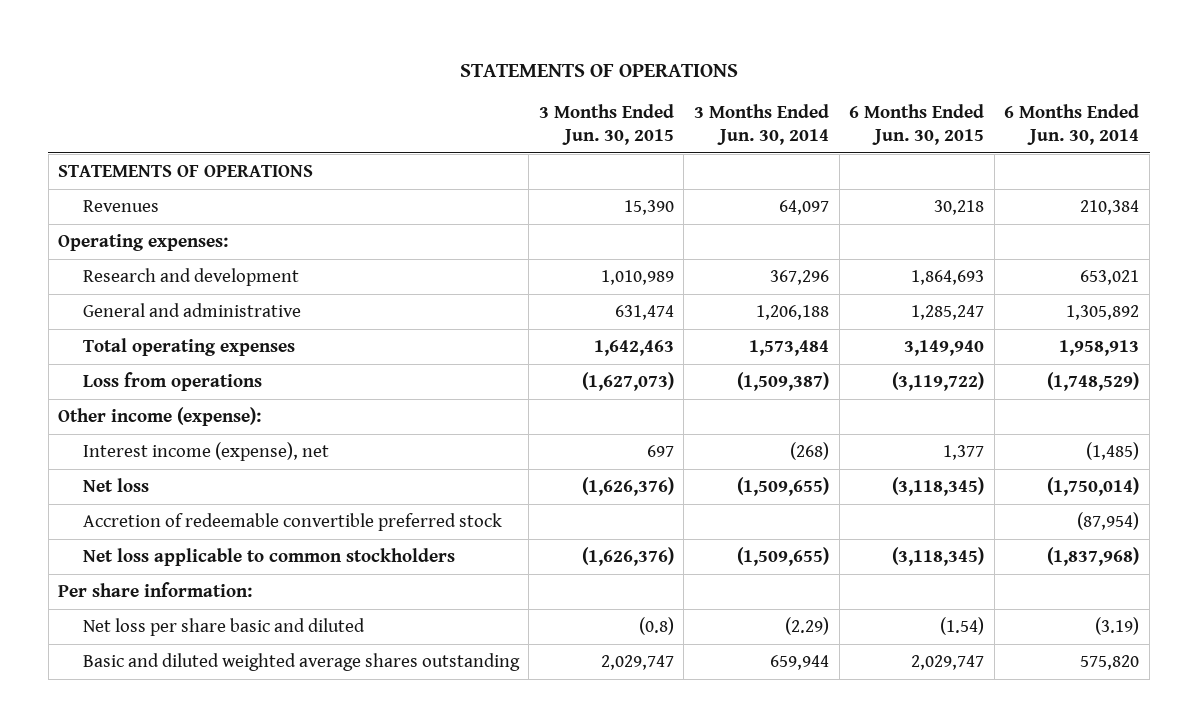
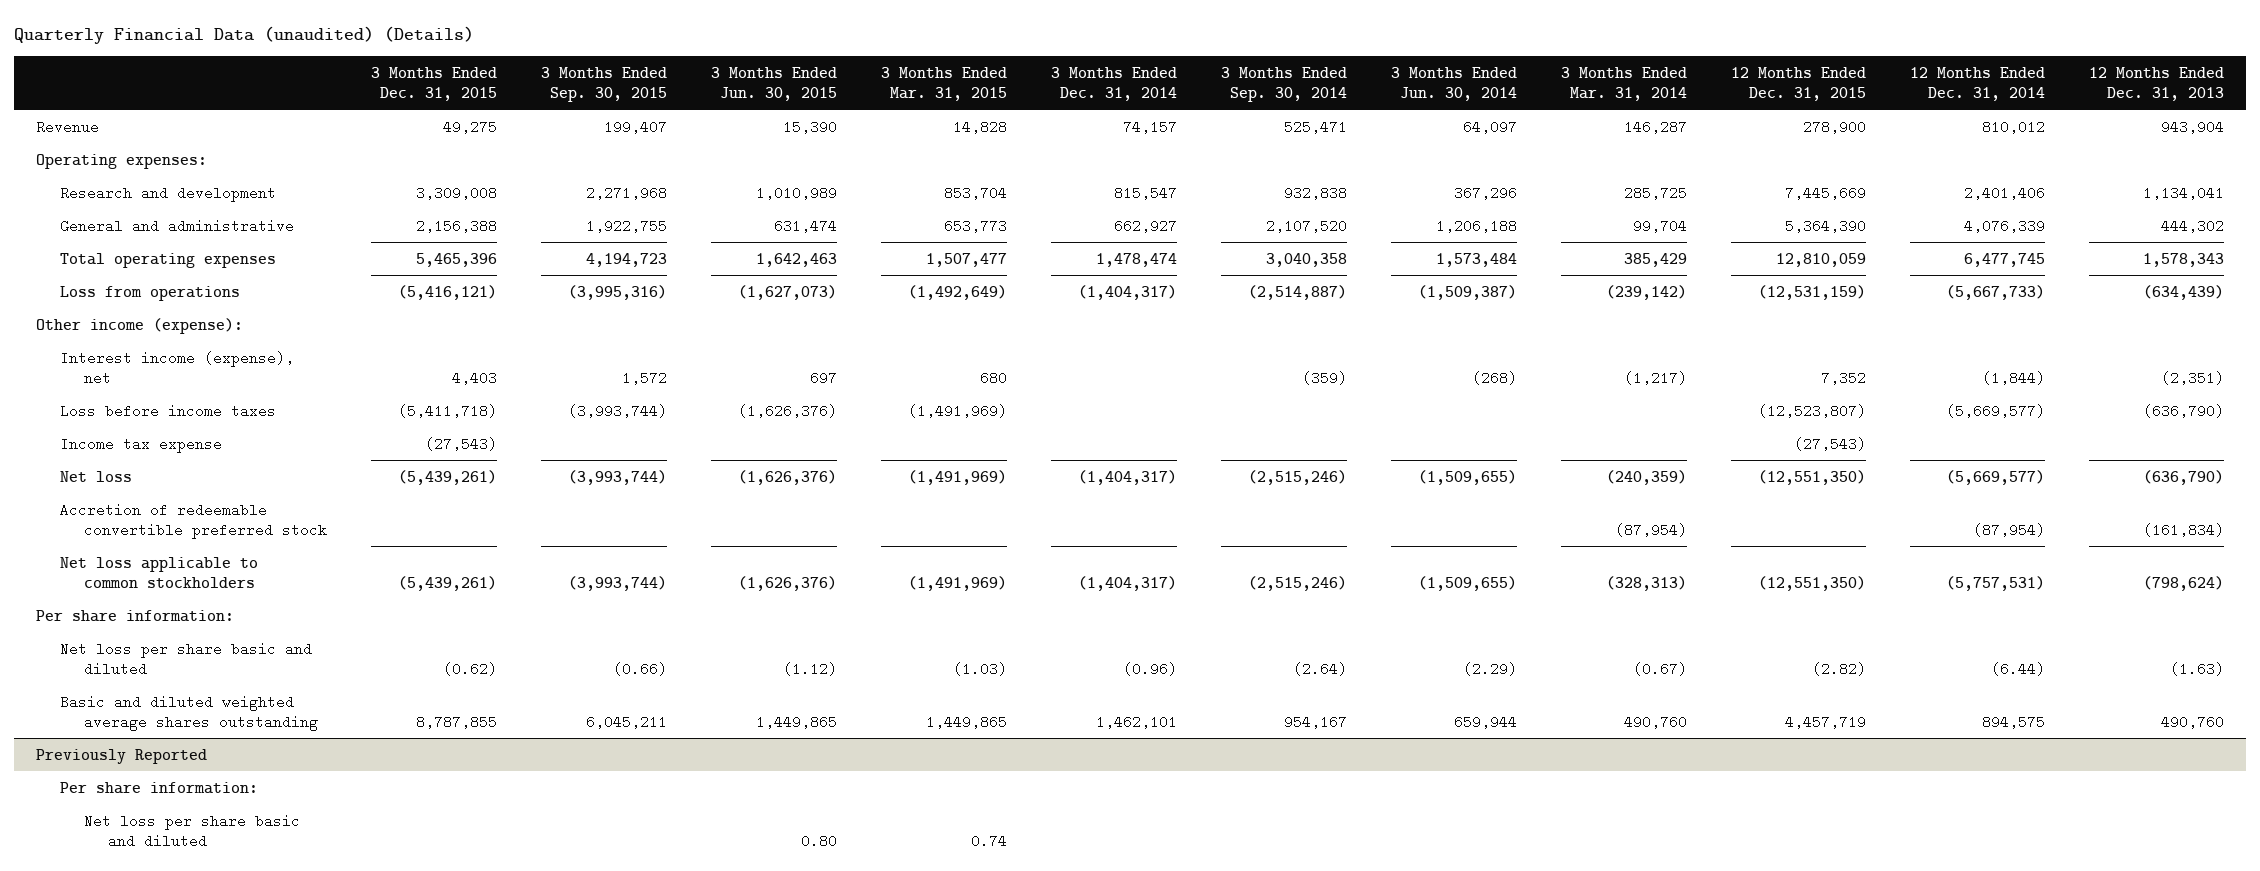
- STATEMENTS OF OPERATIONS
+ Quarterly Financial Data (unaudited) (Details)
- | 3 Months Ended Jun. 30, 2015 | 3 Months Ended Jun. 30, 2014 | 6 Months Ended Jun. 30, 2015 | 6 Months Ended Jun. 30, 2014
+ | 3 Months Ended Dec. 31, 2015 | 3 Months Ended Sep. 30, 2015 | 3 Months Ended Jun. 30, 2015 | 3 Months Ended Mar. 31, 2015 | 3 Months Ended Dec. 31, 2014 | 3 Months Ended Sep. 30, 2014 | 3 Months Ended Jun. 30, 2014 | 3 Months Ended Mar. 31, 2014 | 12 Months Ended Dec. 31, 2015 | 12 Months Ended Dec. 31, 2014 | 12 Months Ended Dec. 31, 2013
- STATEMENTS OF OPERATIONS
- Revenues | 15,390 | 64,097 | 30,218 | 210,384
+ Revenue | 49,275 | 199,407 | 15,390 | 14,828 | 74,157 | 525,471 | 64,097 | 146,287 | 278,900 | 810,012 | 943,904
+ Loss before income taxes | (5,411,718) | (3,993,744) | (1,626,376) | (1,491,969) | | | | | (12,523,807) | (5,669,577) | (636,790)
+ Income tax expense | (27,543) | | | | | | | | (27,543) | |
- Net loss per share basic and diluted | (0.8) | (2.29) | (1.54) | (3.19)
- Basic and diluted weighted average shares outstanding | 2,029,747 | 659,944 | 2,029,747 | 575,820
+ Net loss per share basic and diluted | (0.62) | (0.66) | (1.12) | (1.03) | (0.96) | (2.64) | (2.29) | (0.67) | (2.82) | (6.44) | (1.63)
+ Basic and diluted weighted average shares outstanding | 8,787,855 | 6,045,211 | 1,449,865 | 1,449,865 | 1,462,101 | 954,167 | 659,944 | 490,760 | 4,457,719 | 894,575 | 490,760
+ Previously Reported
+ Per share information:
+ Net loss per share basic and diluted | | | 0.80 | 0.74 | | | | | | |

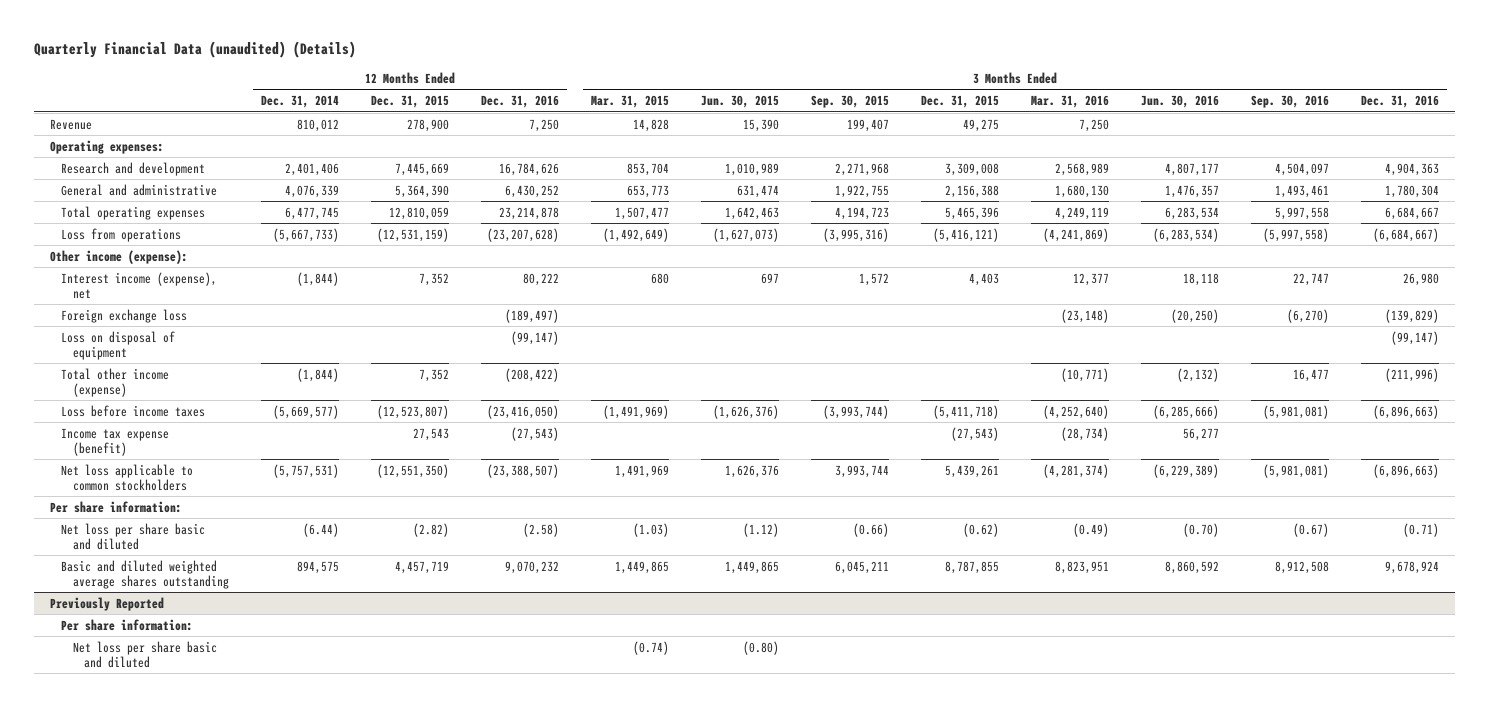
- | 3 Months Ended Dec. 31, 2015 | 3 Months Ended Sep. 30, 2015 | 3 Months Ended Jun. 30, 2015 | 3 Months Ended Mar. 31, 2015 | 3 Months Ended Dec. 31, 2014 | 3 Months Ended Sep. 30, 2014 | 3 Months Ended Jun. 30, 2014 | 3 Months Ended Mar. 31, 2014 | 12 Months Ended Dec. 31, 2015 | 12 Months Ended Dec. 31, 2014 | 12 Months Ended Dec. 31, 2013
+ | 12 Months Ended Dec. 31, 2014 | 12 Months Ended Dec. 31, 2015 | 12 Months Ended Dec. 31, 2016 | 3 Months Ended Mar. 31, 2015 | 3 Months Ended Jun. 30, 2015 | 3 Months Ended Sep. 30, 2015 | 3 Months Ended Dec. 31, 2015 | 3 Months Ended Mar. 31, 2016 | 3 Months Ended Jun. 30, 2016 | 3 Months Ended Sep. 30, 2016 | 3 Months Ended Dec. 31, 2016
+ Foreign exchange loss | | | (189,497) | | | | | (23,148) | (20,250) | (6,270) | (139,829)
+ Loss on disposal of equipment | | | (99,147) | | | | | | | | (99,147)
+ Total other income (expense) | (1,844) | 7,352 | (208,422) | | | | | (10,771) | (2,132) | 16,477 | (211,996)
- Income tax expense | (27,543) | | | | | | | | (27,543) | |
- Net loss | (5,439,261) | (3,993,744) | (1,626,376) | (1,491,969) | (1,404,317) | (2,515,246) | (1,509,655) | (240,359) | (12,551,350) | (5,669,577) | (636,790)
- Accretion of redeemable convertible preferred stock | | | | | | | | (87,954) | | (87,954) | (161,834)
- Net loss applicable to common stockholders | (5,439,261) | (3,993,744) | (1,626,376) | (1,491,969) | (1,404,317) | (2,515,246) | (1,509,655) | (328,313) | (12,551,350) | (5,757,531) | (798,624)
+ Income tax expense (benefit) | | 27,543 | (27,543) | | | | (27,543) | (28,734) | 56,277 | |
+ Net loss applicable to common stockholders | (5,757,531) | (12,551,350) | (23,388,507) | 1,491,969 | 1,626,376 | 3,993,744 | 5,439,261 | (4,281,374) | (6,229,389) | (5,981,081) | (6,896,663)
@ Previously Reported
- Net loss per share basic and diluted | | | 0.80 | 0.74 | | | | | | |
+ Net loss per share basic and diluted | | | | (0.74) | (0.80) | | | | | |

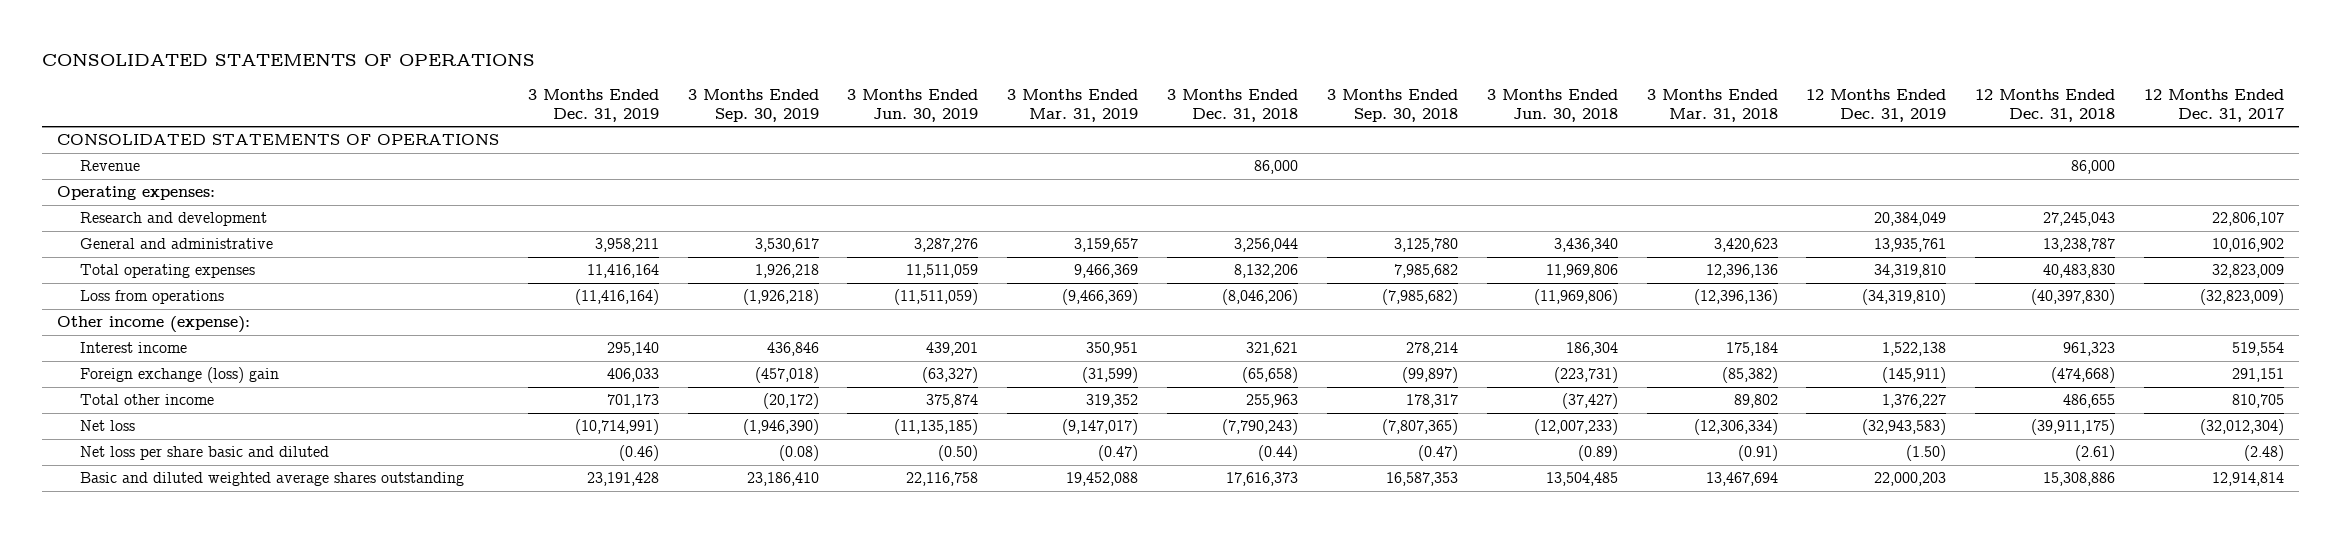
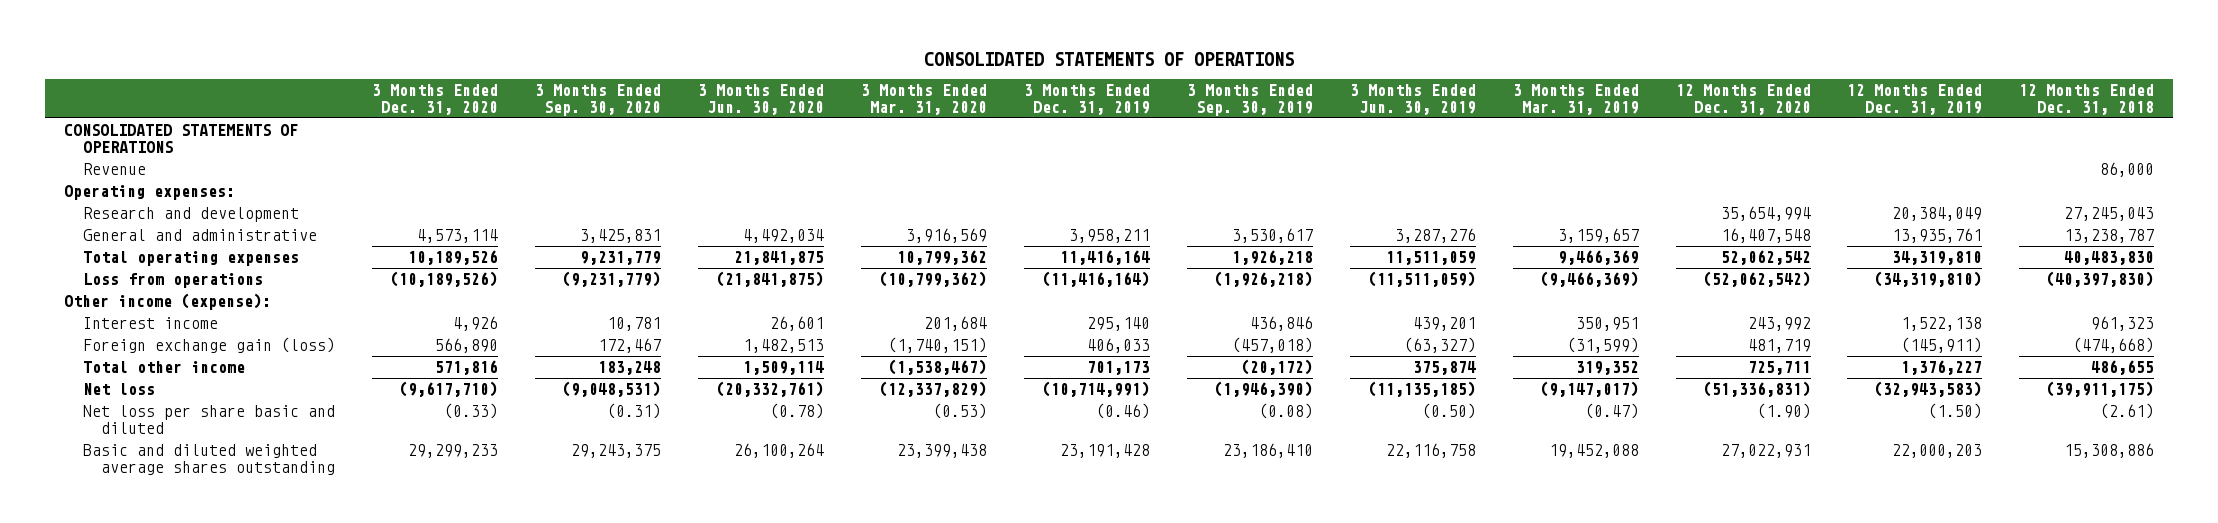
- | 3 Months Ended Dec. 31, 2019 | 3 Months Ended Sep. 30, 2019 | 3 Months Ended Jun. 30, 2019 | 3 Months Ended Mar. 31, 2019 | 3 Months Ended Dec. 31, 2018 | 3 Months Ended Sep. 30, 2018 | 3 Months Ended Jun. 30, 2018 | 3 Months Ended Mar. 31, 2018 | 12 Months Ended Dec. 31, 2019 | 12 Months Ended Dec. 31, 2018 | 12 Months Ended Dec. 31, 2017
+ | 3 Months Ended Dec. 31, 2020 | 3 Months Ended Sep. 30, 2020 | 3 Months Ended Jun. 30, 2020 | 3 Months Ended Mar. 31, 2020 | 3 Months Ended Dec. 31, 2019 | 3 Months Ended Sep. 30, 2019 | 3 Months Ended Jun. 30, 2019 | 3 Months Ended Mar. 31, 2019 | 12 Months Ended Dec. 31, 2020 | 12 Months Ended Dec. 31, 2019 | 12 Months Ended Dec. 31, 2018
- Foreign exchange (loss) gain | 406,033 | (457,018) | (63,327) | (31,599) | (65,658) | (99,897) | (223,731) | (85,382) | (145,911) | (474,668) | 291,151
+ Foreign exchange gain (loss) | 566,890 | 172,467 | 1,482,513 | (1,740,151) | 406,033 | (457,018) | (63,327) | (31,599) | 481,719 | (145,911) | (474,668)

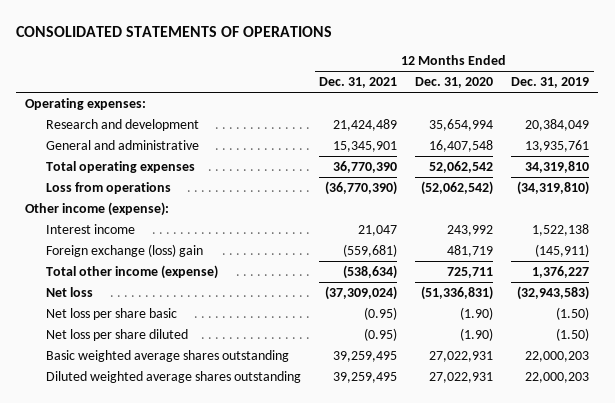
- | 3 Months Ended Dec. 31, 2020 | 3 Months Ended Sep. 30, 2020 | 3 Months Ended Jun. 30, 2020 | 3 Months Ended Mar. 31, 2020 | 3 Months Ended Dec. 31, 2019 | 3 Months Ended Sep. 30, 2019 | 3 Months Ended Jun. 30, 2019 | 3 Months Ended Mar. 31, 2019 | 12 Months Ended Dec. 31, 2020 | 12 Months Ended Dec. 31, 2019 | 12 Months Ended Dec. 31, 2018
+ | 12 Months Ended Dec. 31, 2021 | 12 Months Ended Dec. 31, 2020 | 12 Months Ended Dec. 31, 2019
- CONSOLIDATED STATEMENTS OF OPERATIONS
- Revenue | | | | | | | | | | | 86,000
- Foreign exchange gain (loss) | 566,890 | 172,467 | 1,482,513 | (1,740,151) | 406,033 | (457,018) | (63,327) | (31,599) | 481,719 | (145,911) | (474,668)
- Total other income | 571,816 | 183,248 | 1,509,114 | (1,538,467) | 701,173 | (20,172) | 375,874 | 319,352 | 725,711 | 1,376,227 | 486,655
+ Foreign exchange (loss) gain | (559,681) | 481,719 | (145,911)
+ Total other income (expense) | (538,634) | 725,711 | 1,376,227
- Net loss per share basic and diluted | (0.33) | (0.31) | (0.78) | (0.53) | (0.46) | (0.08) | (0.50) | (0.47) | (1.90) | (1.50) | (2.61)
- Basic and diluted weighted average shares outstanding | 29,299,233 | 29,243,375 | 26,100,264 | 23,399,438 | 23,191,428 | 23,186,410 | 22,116,758 | 19,452,088 | 27,022,931 | 22,000,203 | 15,308,886
+ Net loss per share basic | (0.95) | (1.90) | (1.50)
+ Net loss per share diluted | (0.95) | (1.90) | (1.50)
+ Basic weighted average shares outstanding | 39,259,495 | 27,022,931 | 22,000,203
+ Diluted weighted average shares outstanding | 39,259,495 | 27,022,931 | 22,000,203

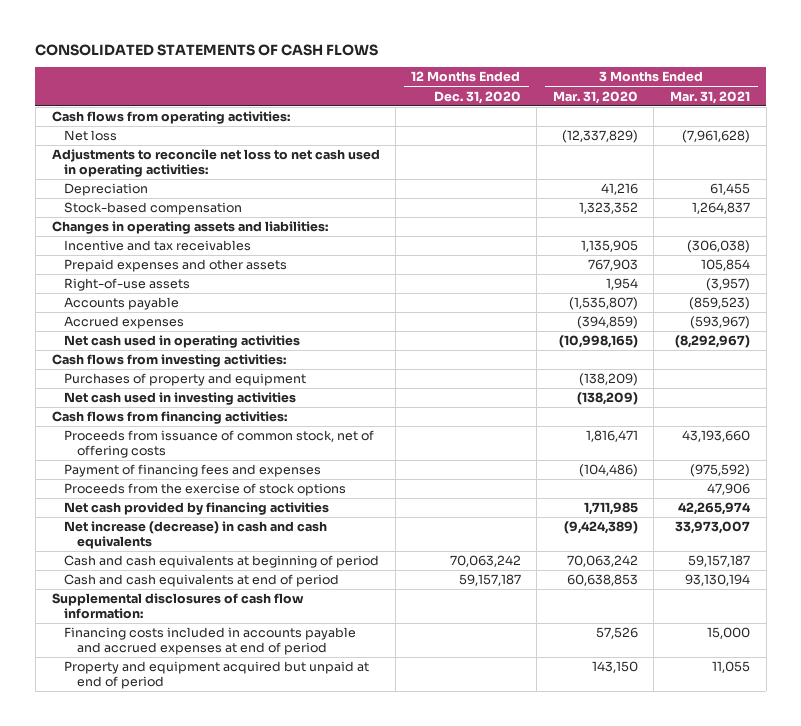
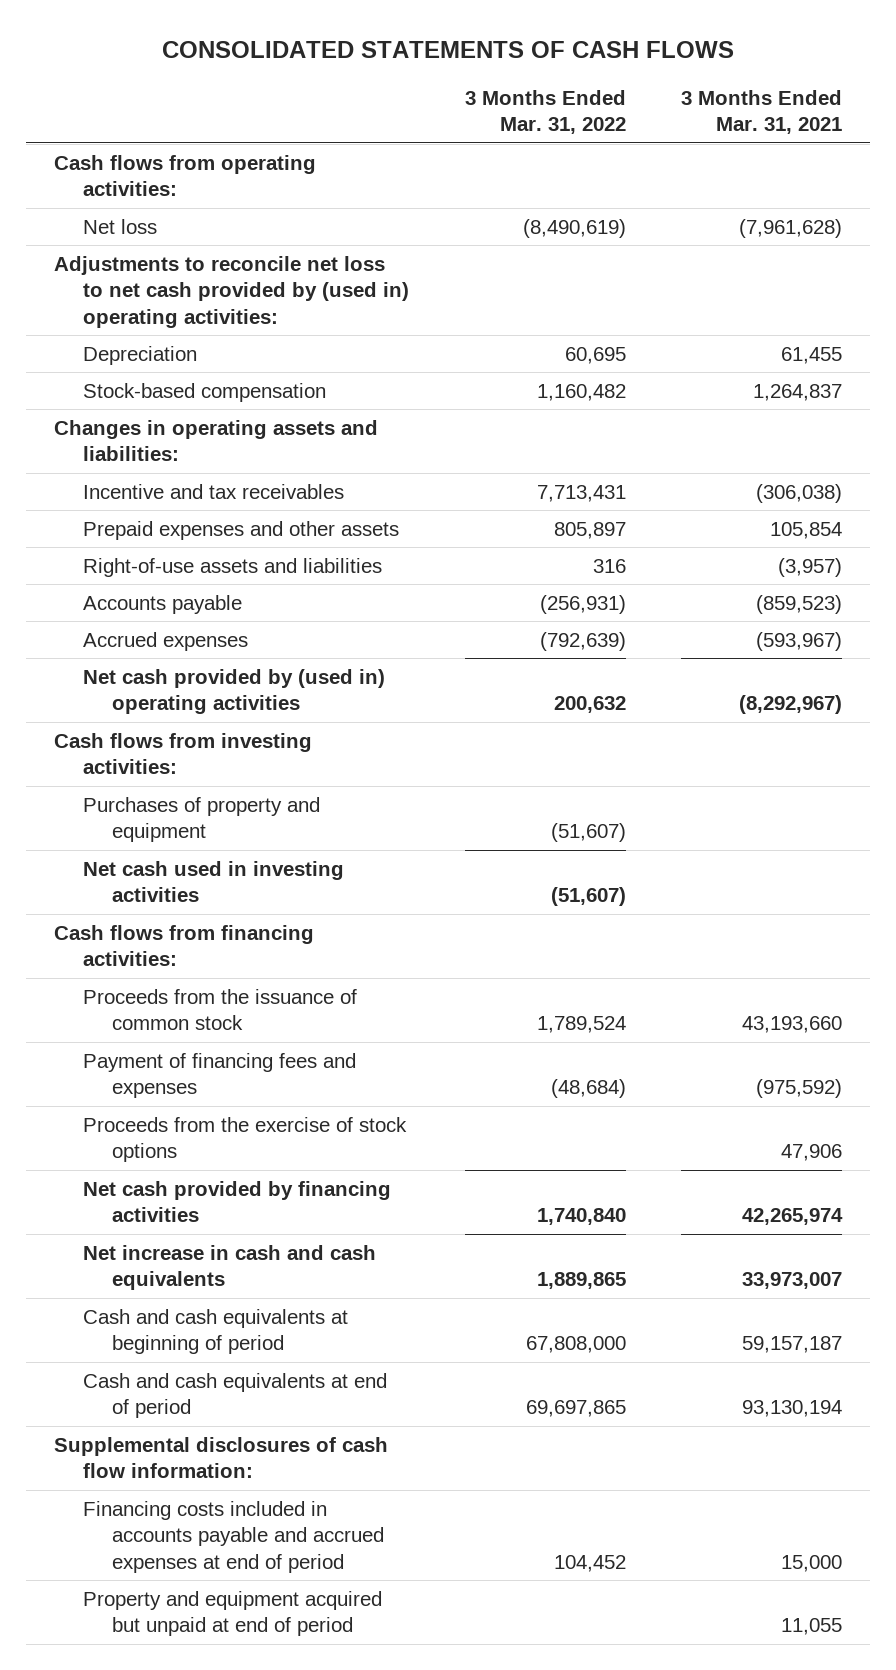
- | 12 Months Ended Dec. 31, 2020 | 3 Months Ended Mar. 31, 2020 | 3 Months Ended Mar. 31, 2021
+ | 3 Months Ended Mar. 31, 2022 | 3 Months Ended Mar. 31, 2021
- Adjustments to reconcile net loss to net cash used in operating activities:
+ Adjustments to reconcile net loss to net cash provided by (used in) operating activities:
- Right-of-use assets | | 1,954 | (3,957)
+ Right-of-use assets and liabilities | 316 | (3,957)
- Net cash used in operating activities | | (10,998,165) | (8,292,967)
+ Net cash provided by (used in) operating activities | 200,632 | (8,292,967)
- Proceeds from issuance of common stock, net of offering costs | | 1,816,471 | 43,193,660
+ Proceeds from the issuance of common stock | 1,789,524 | 43,193,660
- Net increase (decrease) in cash and cash equivalents | | (9,424,389) | 33,973,007
+ Net increase in cash and cash equivalents | 1,889,865 | 33,973,007

